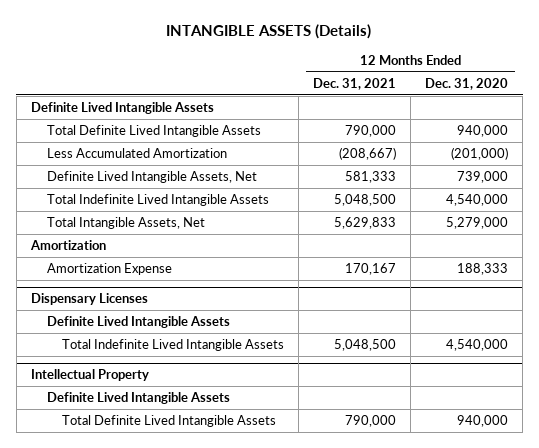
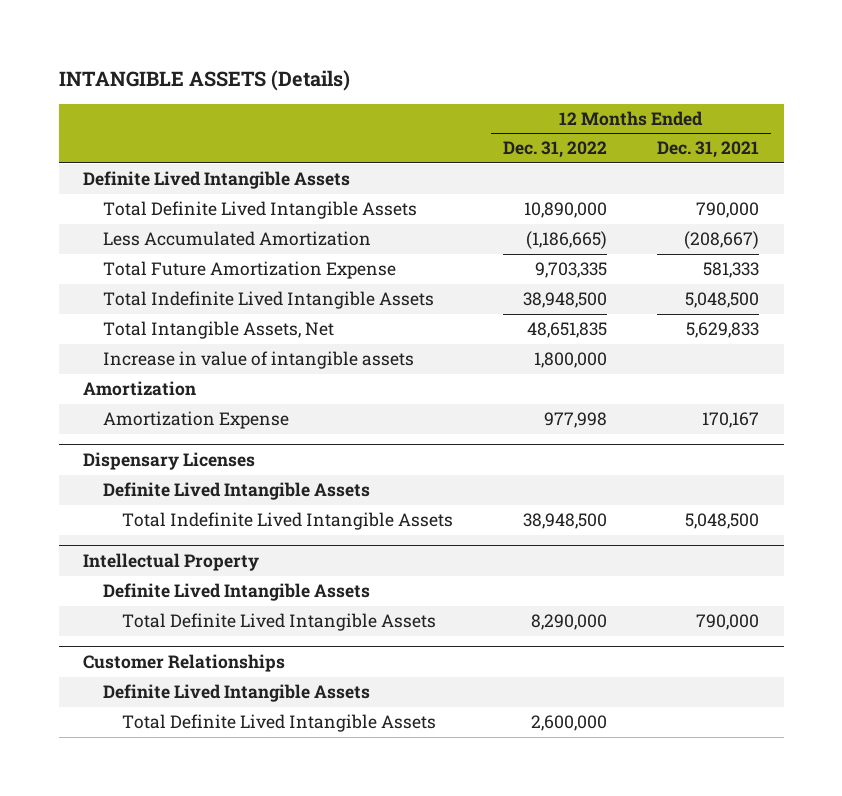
- | 12 Months Ended Dec. 31, 2021 | 12 Months Ended Dec. 31, 2020
+ | 12 Months Ended Dec. 31, 2022 | 12 Months Ended Dec. 31, 2021
- Definite Lived Intangible Assets, Net | 581,333 | 739,000
+ Total Future Amortization Expense | 9,703,335 | 581,333
+ Increase in value of intangible assets | 1,800,000 |
+ Customer Relationships
+ Definite Lived Intangible Assets
+ Total Definite Lived Intangible Assets | 2,600,000 |

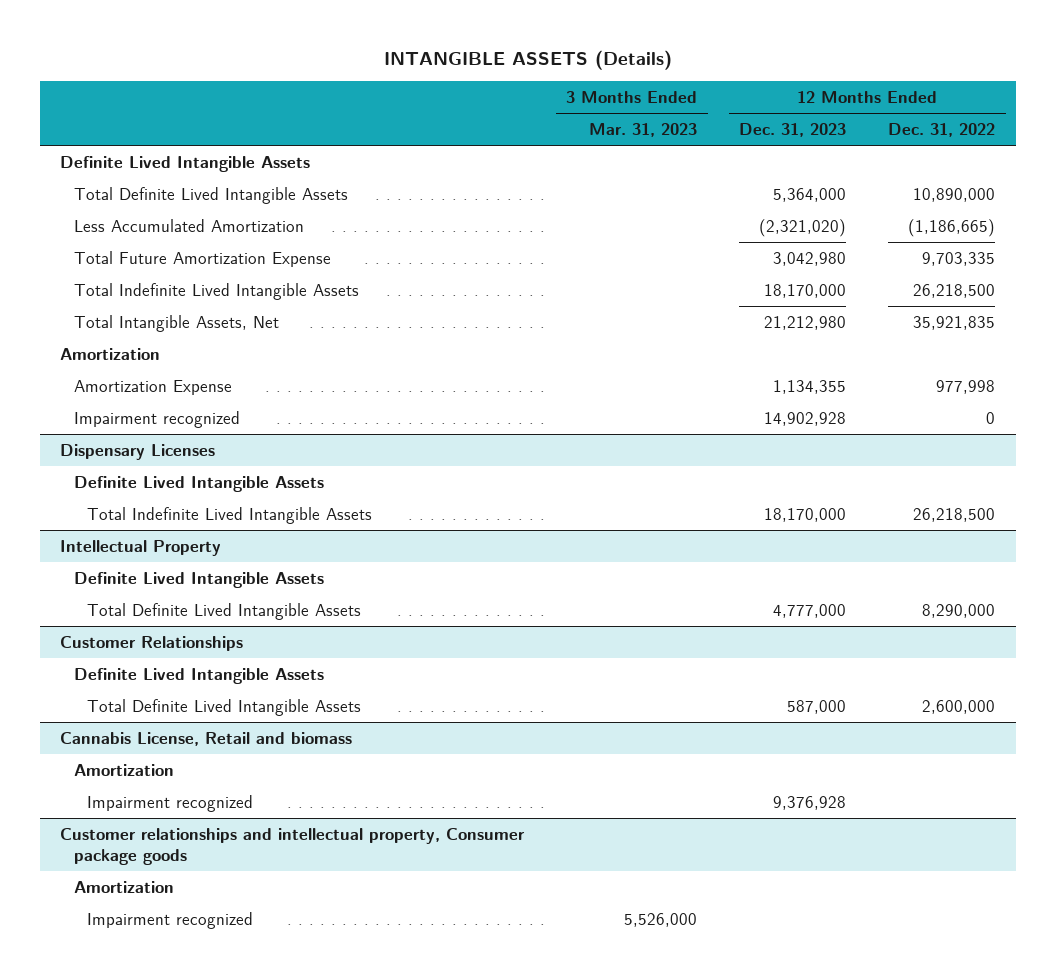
- | 12 Months Ended Dec. 31, 2022 | 12 Months Ended Dec. 31, 2021
+ | 3 Months Ended Mar. 31, 2023 | 12 Months Ended Dec. 31, 2023 | 12 Months Ended Dec. 31, 2022
- Total Indefinite Lived Intangible Assets | 38,948,500 | 5,048,500
- Total Intangible Assets, Net | 48,651,835 | 5,629,833
- Increase in value of intangible assets | 1,800,000 |
+ Total Indefinite Lived Intangible Assets | | 18,170,000 | 26,218,500
+ Total Intangible Assets, Net | | 21,212,980 | 35,921,835
+ Impairment recognized | | 14,902,928 | 0
@ Dispensary Licenses
- Total Indefinite Lived Intangible Assets | 38,948,500 | 5,048,500
+ Total Indefinite Lived Intangible Assets | | 18,170,000 | 26,218,500
+ Cannabis License, Retail and biomass
+ Amortization
+ Impairment recognized | | 9,376,928 |
+ Customer relationships and intellectual property, Consumer package goods
+ Amortization
+ Impairment recognized | 5,526,000 | |

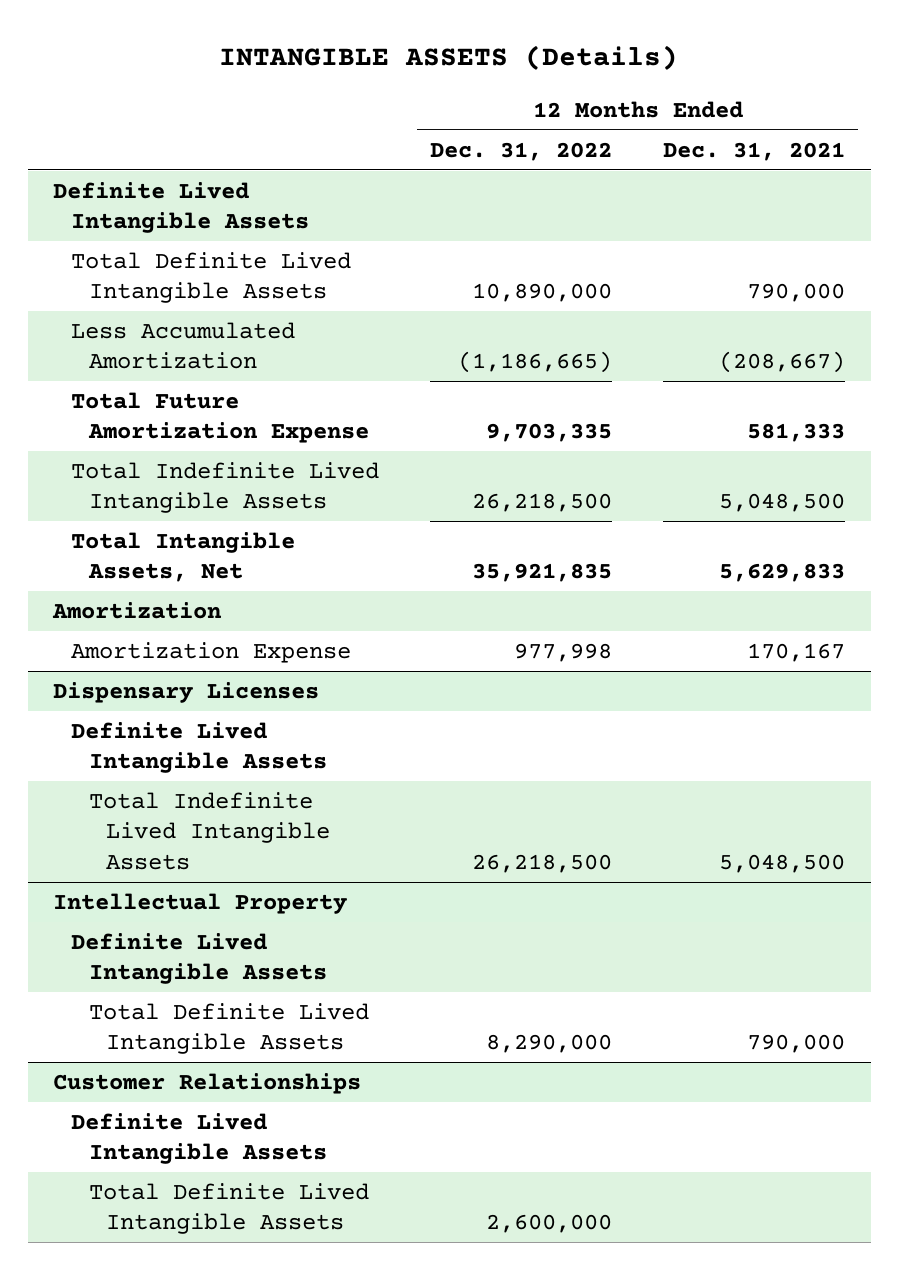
- | 3 Months Ended Mar. 31, 2023 | 12 Months Ended Dec. 31, 2023 | 12 Months Ended Dec. 31, 2022
+ | 12 Months Ended Dec. 31, 2022 | 12 Months Ended Dec. 31, 2021
- Impairment recognized | | 14,902,928 | 0
- Cannabis License, Retail and biomass
- Amortization
- Impairment recognized | | 9,376,928 |
- Customer relationships and intellectual property, Consumer package goods
- Amortization
- Impairment recognized | 5,526,000 | |

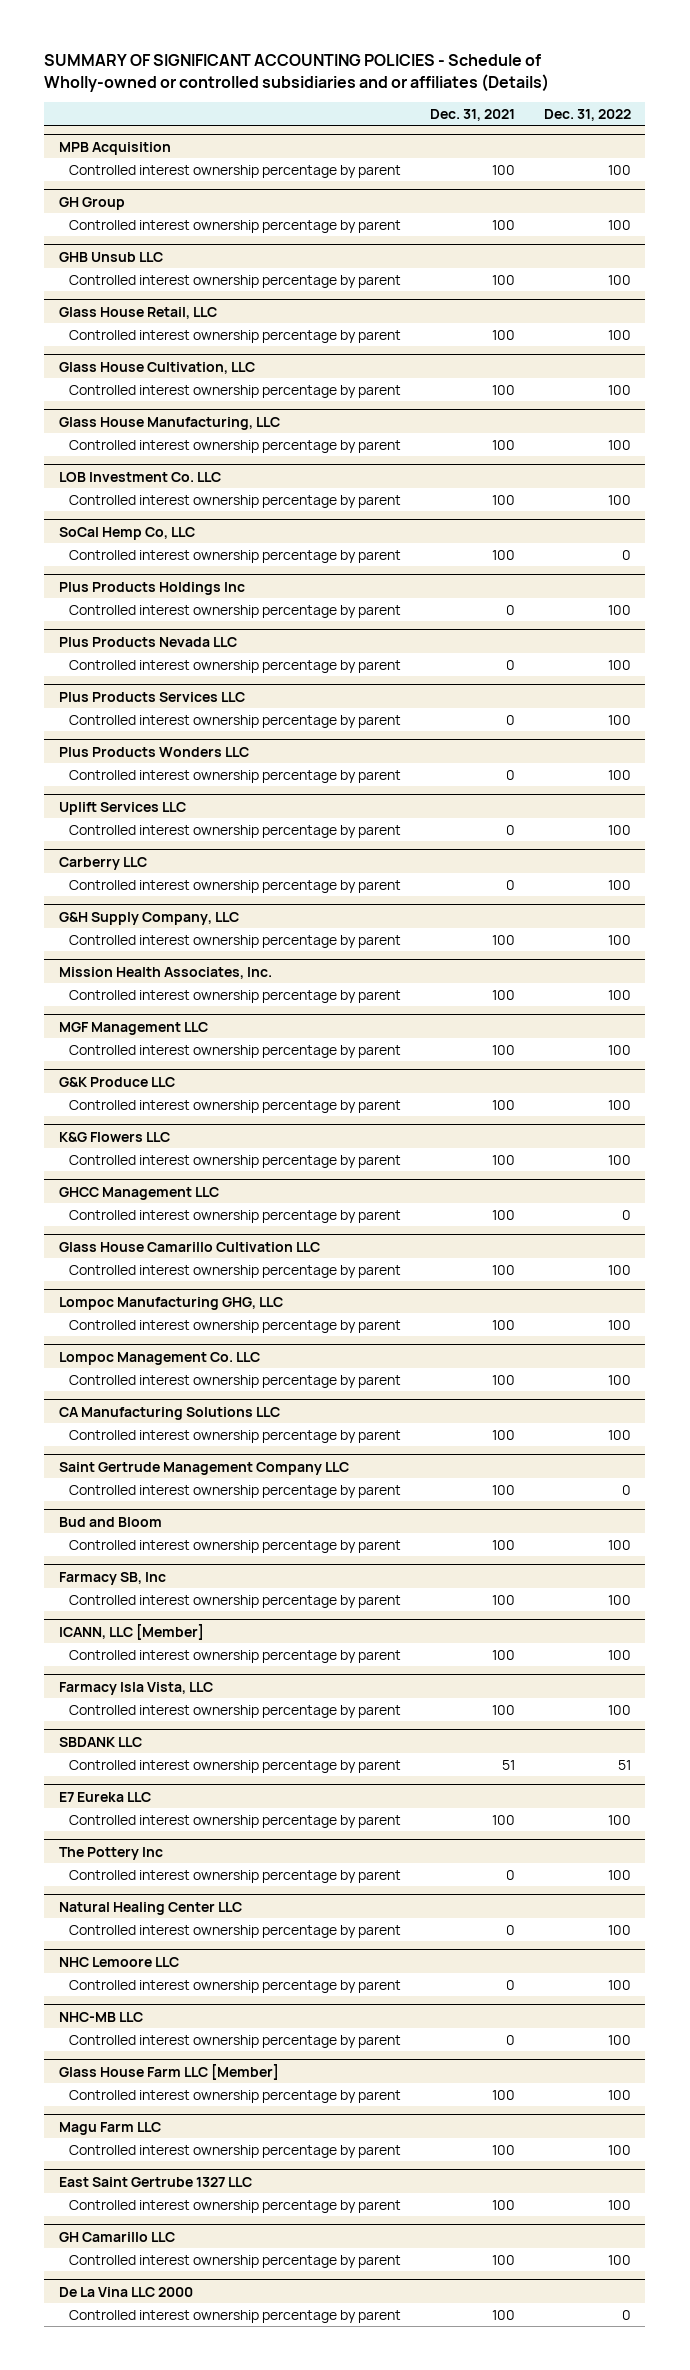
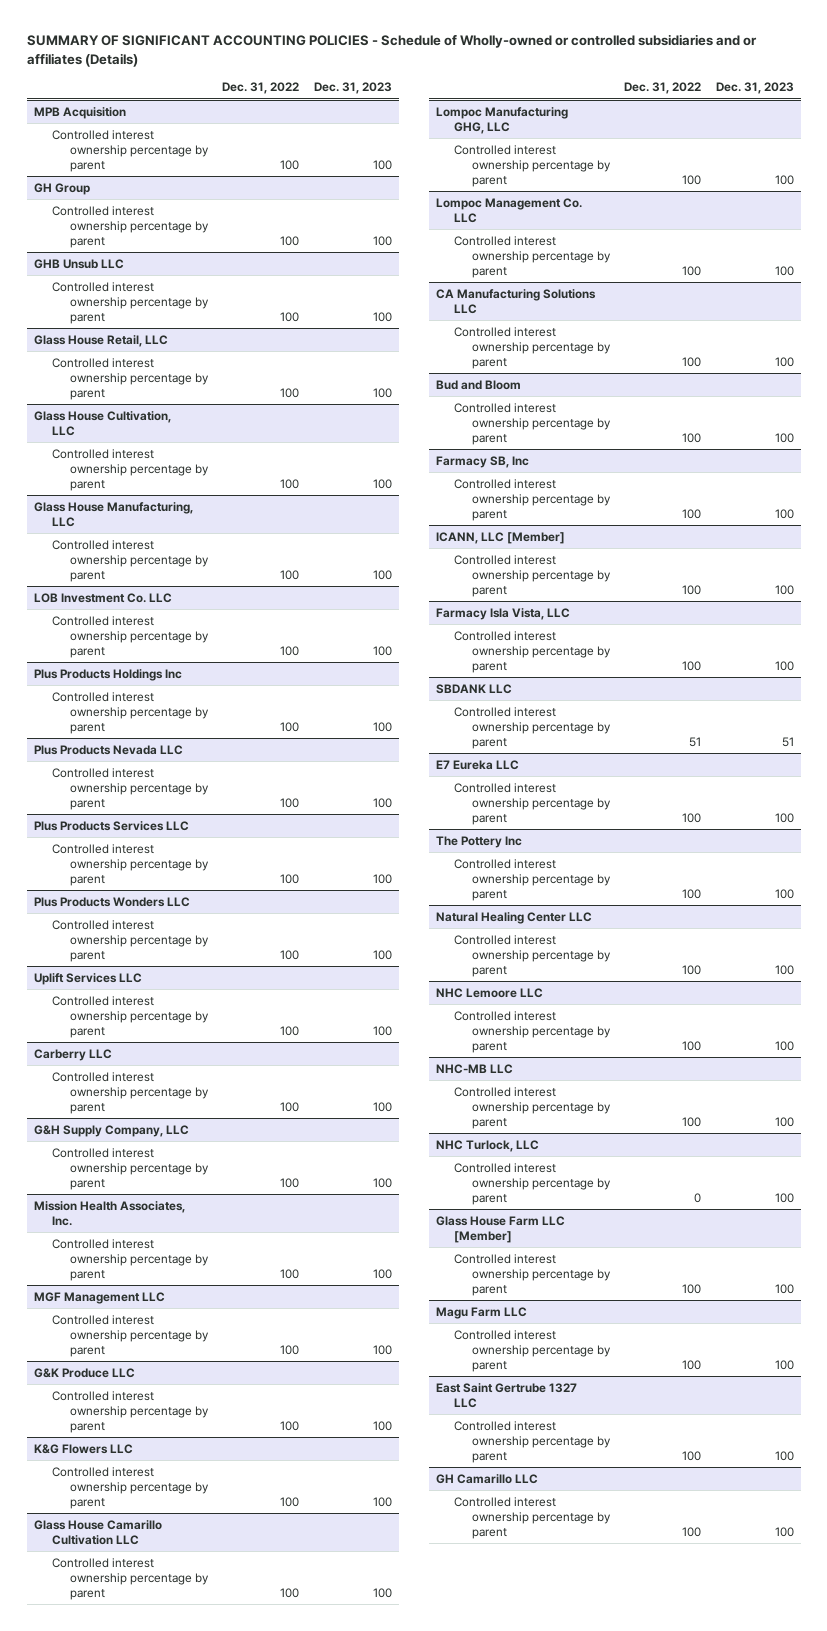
- | Dec. 31, 2021 | Dec. 31, 2022
+ | Dec. 31, 2022 | Dec. 31, 2023
- SoCal Hemp Co, LLC
- Controlled interest ownership percentage by parent | 100 | 0
- GHCC Management LLC
- Controlled interest ownership percentage by parent | 100 | 0
- Saint Gertrude Management Company LLC
- Controlled interest ownership percentage by parent | 100 | 0
+ NHC Turlock, LLC
+ Controlled interest ownership percentage by parent | 0 | 100
- De La Vina LLC 2000
- Controlled interest ownership percentage by parent | 100 | 0

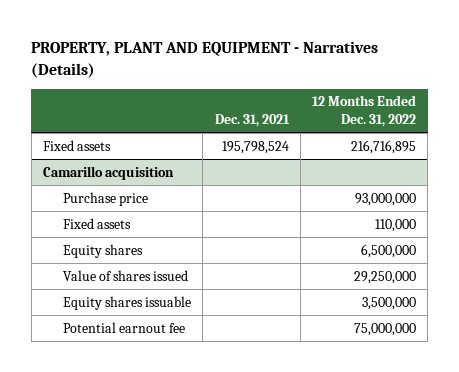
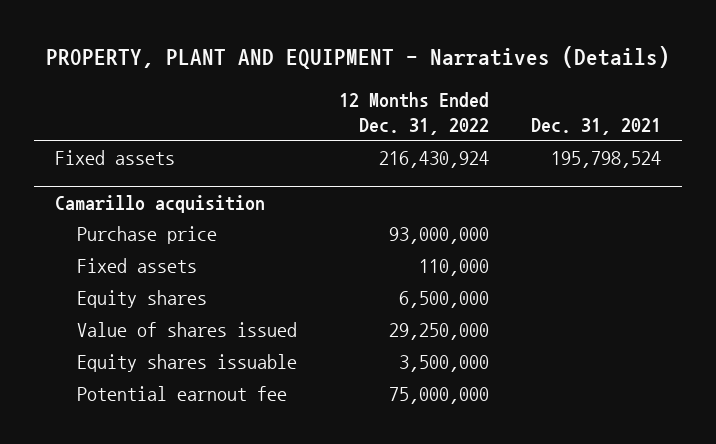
- | Dec. 31, 2021 | 12 Months Ended Dec. 31, 2022
+ | 12 Months Ended Dec. 31, 2022 | Dec. 31, 2021
- Fixed assets | 195,798,524 | 216,716,895
+ Fixed assets | 216,430,924 | 195,798,524

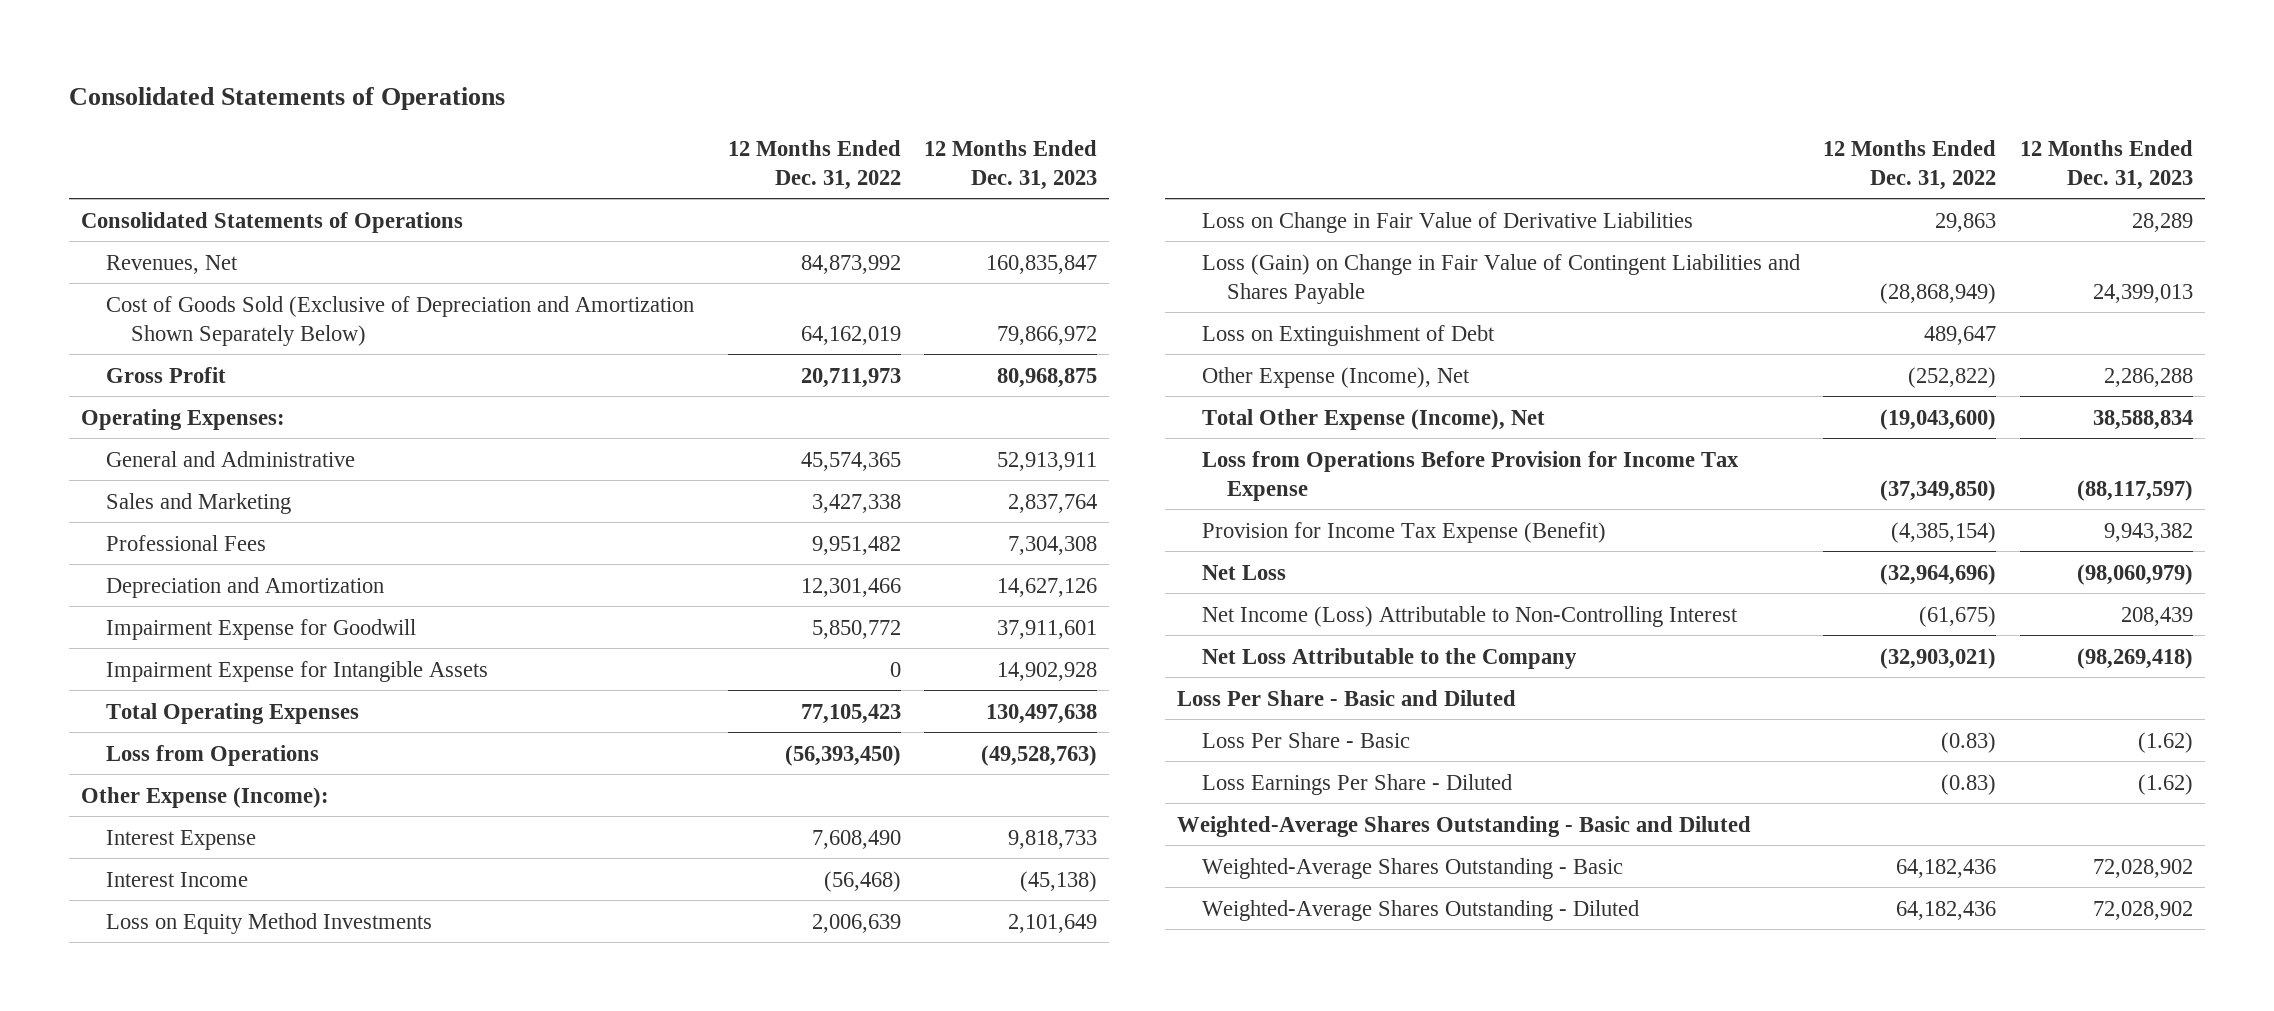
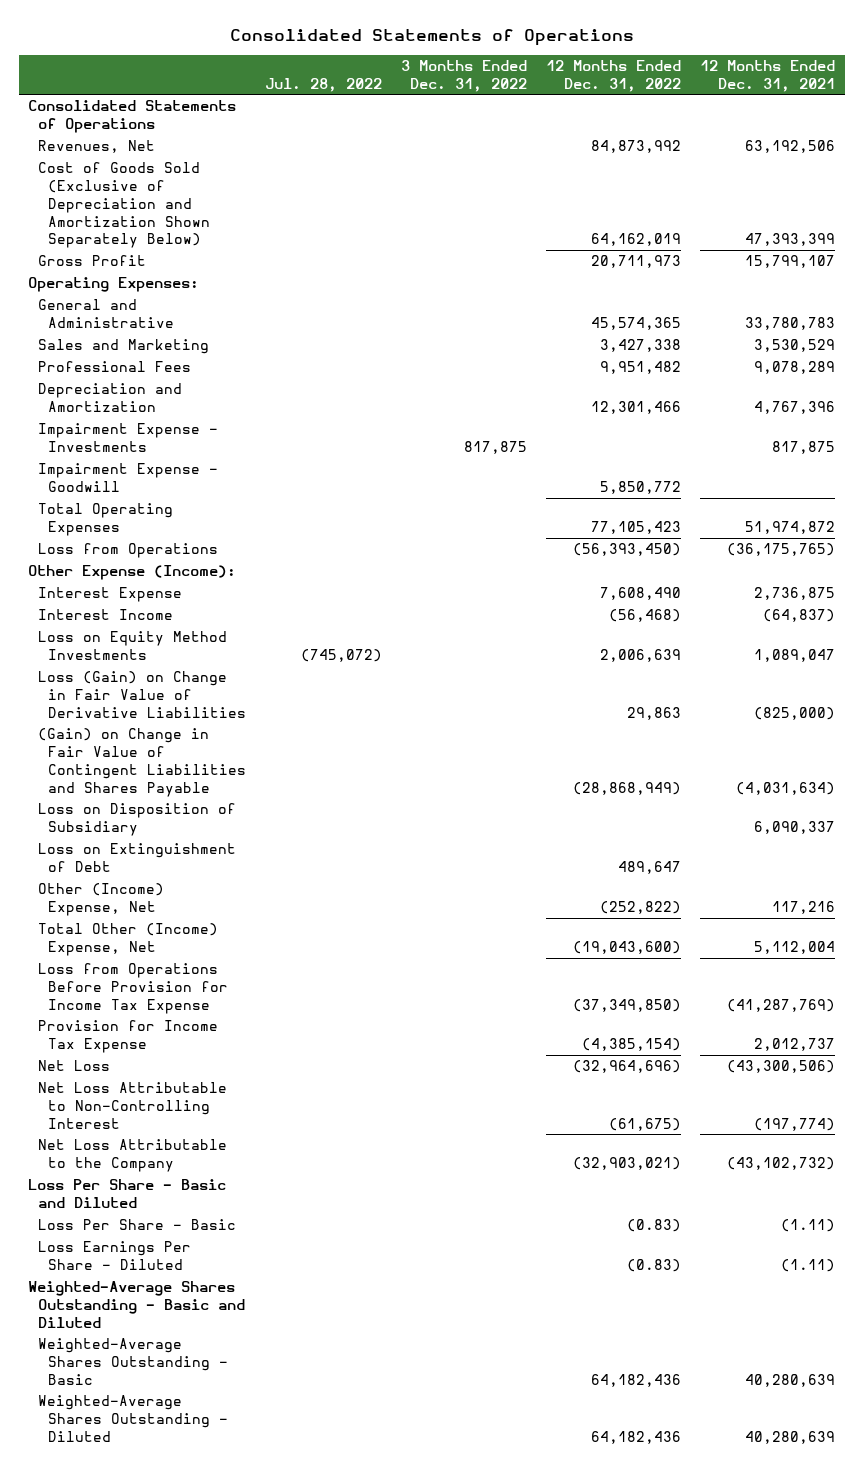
- | 12 Months Ended Dec. 31, 2022 | 12 Months Ended Dec. 31, 2023
+ | Jul. 28, 2022 | 3 Months Ended Dec. 31, 2022 | 12 Months Ended Dec. 31, 2022 | 12 Months Ended Dec. 31, 2021
- Impairment Expense for Goodwill | 5,850,772 | 37,911,601
- Impairment Expense for Intangible Assets | 0 | 14,902,928
+ Impairment Expense - Investments | | 817,875 | | 817,875
+ Impairment Expense - Goodwill | | | 5,850,772 |
- Loss on Change in Fair Value of Derivative Liabilities | 29,863 | 28,289
- Loss (Gain) on Change in Fair Value of Contingent Liabilities and Shares Payable | (28,868,949) | 24,399,013
+ Loss (Gain) on Change in Fair Value of Derivative Liabilities | | | 29,863 | (825,000)
+ (Gain) on Change in Fair Value of Contingent Liabilities and Shares Payable | | | (28,868,949) | (4,031,634)
+ Loss on Disposition of Subsidiary | | | | 6,090,337
- Other Expense (Income), Net | (252,822) | 2,286,288
- Total Other Expense (Income), Net | (19,043,600) | 38,588,834
+ Other (Income) Expense, Net | | | (252,822) | 117,216
+ Total Other (Income) Expense, Net | | | (19,043,600) | 5,112,004
- Provision for Income Tax Expense (Benefit) | (4,385,154) | 9,943,382
+ Provision for Income Tax Expense | | | (4,385,154) | 2,012,737
- Net Income (Loss) Attributable to Non-Controlling Interest | (61,675) | 208,439
+ Net Loss Attributable to Non-Controlling Interest | | | (61,675) | (197,774)

